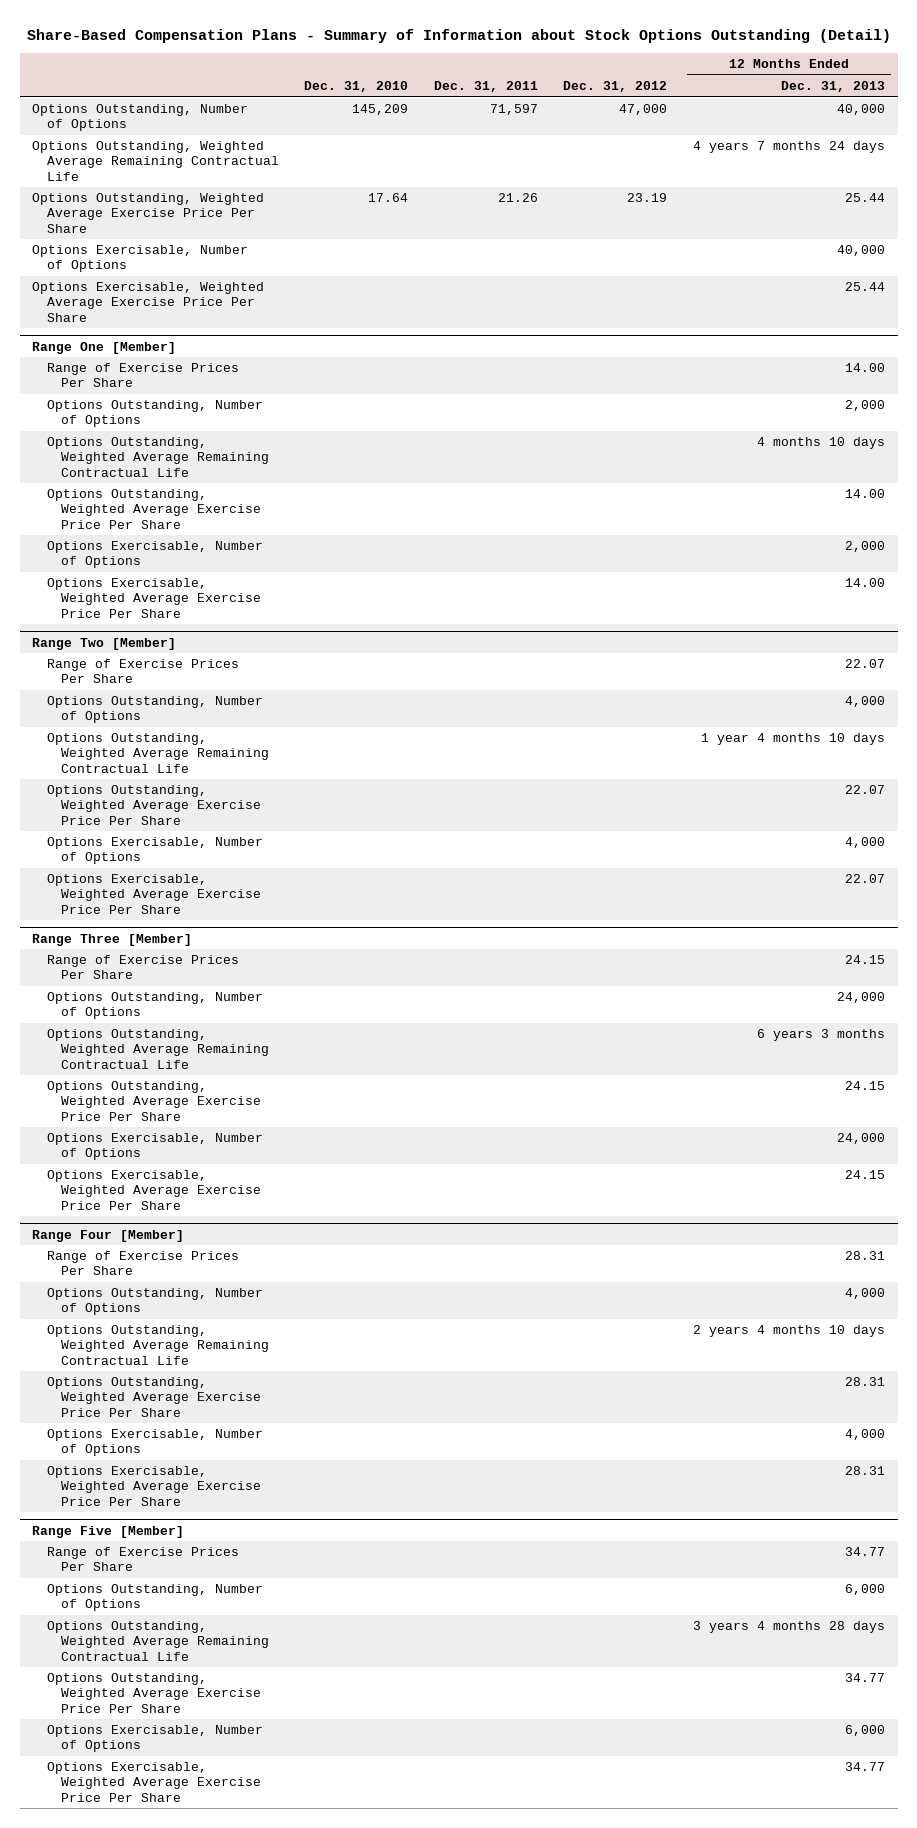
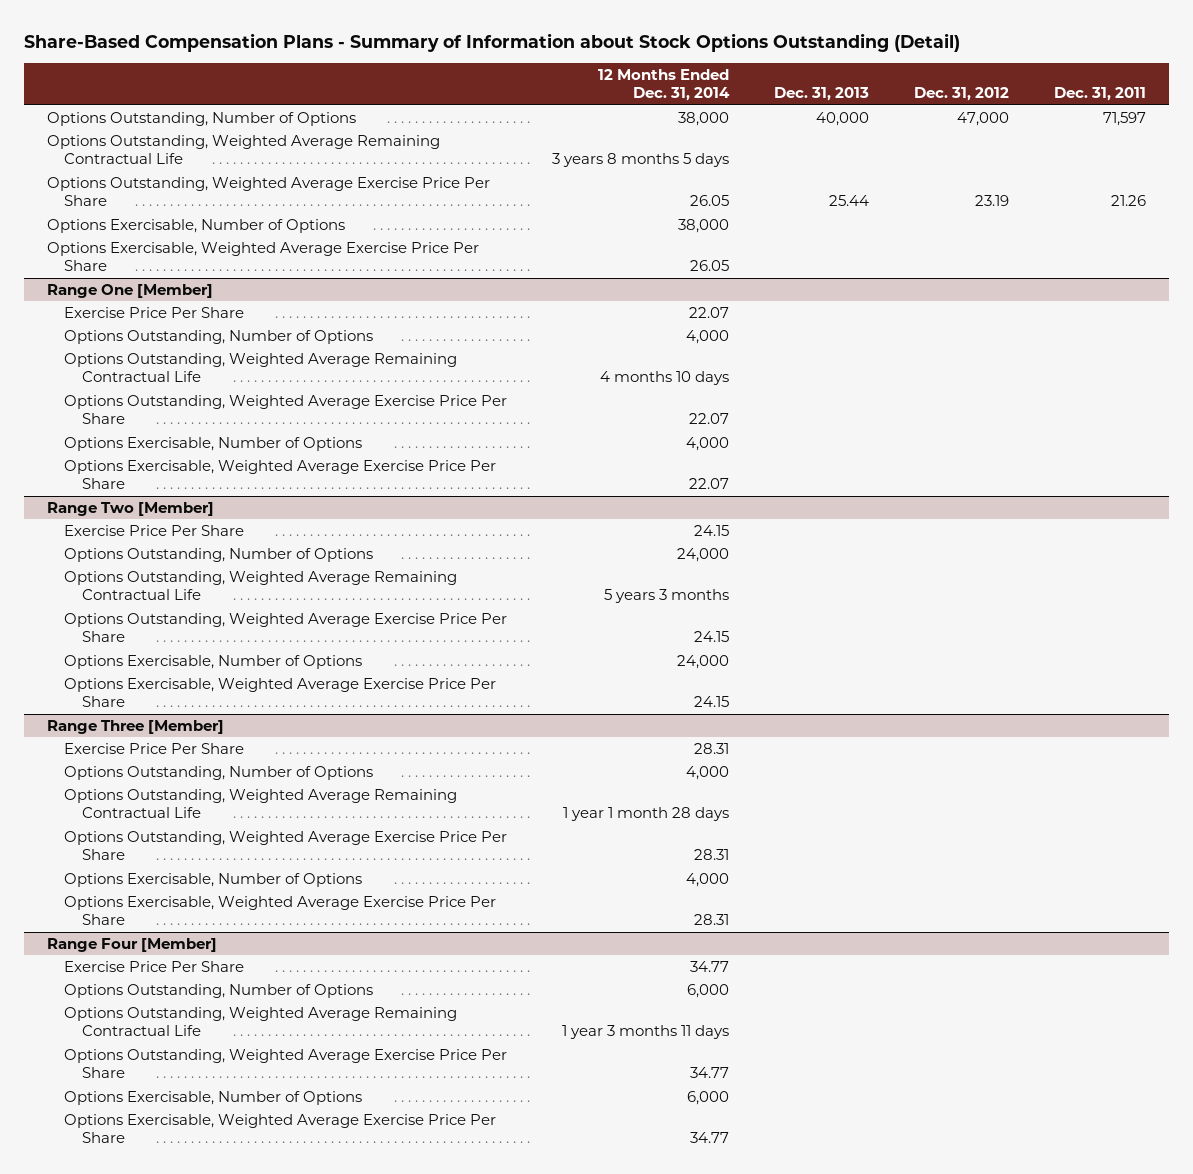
- | Dec. 31, 2010 | Dec. 31, 2011 | Dec. 31, 2012 | 12 Months Ended Dec. 31, 2013
+ | 12 Months Ended Dec. 31, 2014 | Dec. 31, 2013 | Dec. 31, 2012 | Dec. 31, 2011
@ Range One [Member]
- Range of Exercise Prices Per Share | | | | 14.00
+ Exercise Price Per Share | 22.07 | | |
@ Range Two [Member]
- Range of Exercise Prices Per Share | | | | 22.07
+ Exercise Price Per Share | 24.15 | | |
@ Range Three [Member]
- Range of Exercise Prices Per Share | | | | 24.15
+ Exercise Price Per Share | 28.31 | | |
@ Range Four [Member]
- Range of Exercise Prices Per Share | | | | 28.31
+ Exercise Price Per Share | 34.77 | | |
- Range Five [Member]
- Range of Exercise Prices Per Share | | | | 34.77
- Options Outstanding, Number of Options | | | | 6,000
- Options Outstanding, Weighted Average Remaining Contractual Life | | | | 3 years 4 months 28 days
- Options Outstanding, Weighted Average Exercise Price Per Share | | | | 34.77
- Options Exercisable, Number of Options | | | | 6,000
- Options Exercisable, Weighted Average Exercise Price Per Share | | | | 34.77

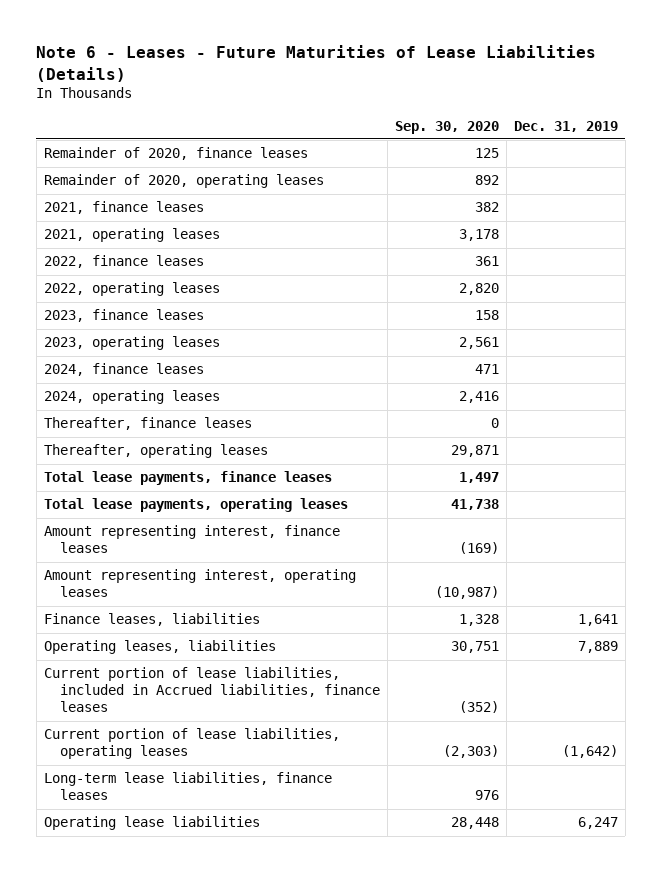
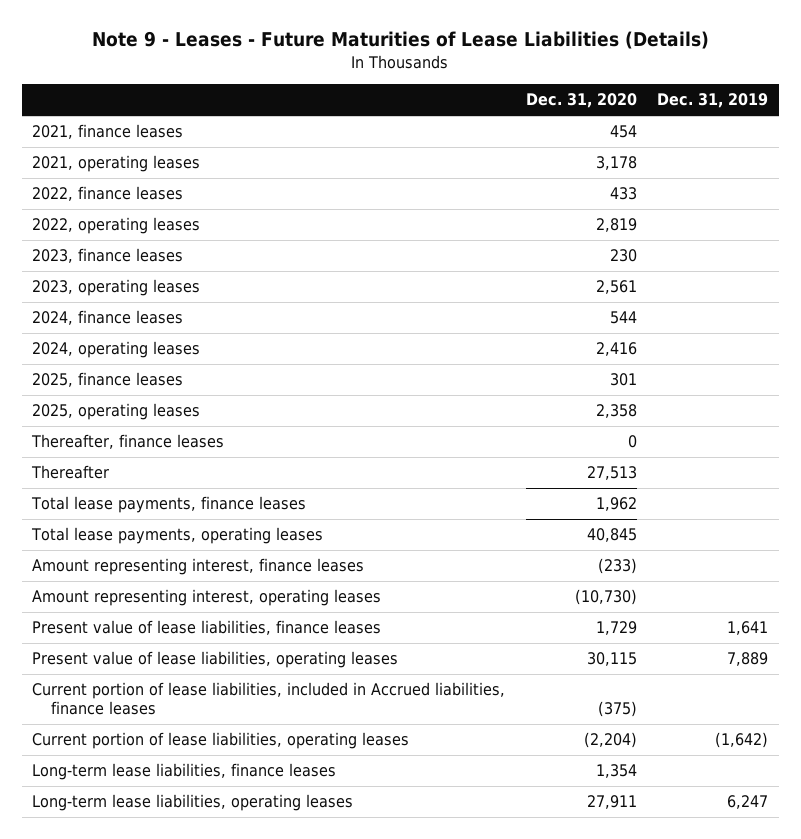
- Note 6 - Leases - Future Maturities of Lease Liabilities (Details)
+ Note 9 - Leases - Future Maturities of Lease Liabilities (Details)
- | Sep. 30, 2020 | Dec. 31, 2019
+ | Dec. 31, 2020 | Dec. 31, 2019
- Remainder of 2020, finance leases | 125 |
- Remainder of 2020, operating leases | 892 |
+ 2025, finance leases | 301 |
+ 2025, operating leases | 2,358 |
- Thereafter, operating leases | 29,871 |
+ Thereafter | 27,513 |
- Finance leases, liabilities | 1,328 | 1,641
- Operating leases, liabilities | 30,751 | 7,889
+ Present value of lease liabilities, finance leases | 1,729 | 1,641
+ Present value of lease liabilities, operating leases | 30,115 | 7,889
- Operating lease liabilities | 28,448 | 6,247
+ Long-term lease liabilities, operating leases | 27,911 | 6,247

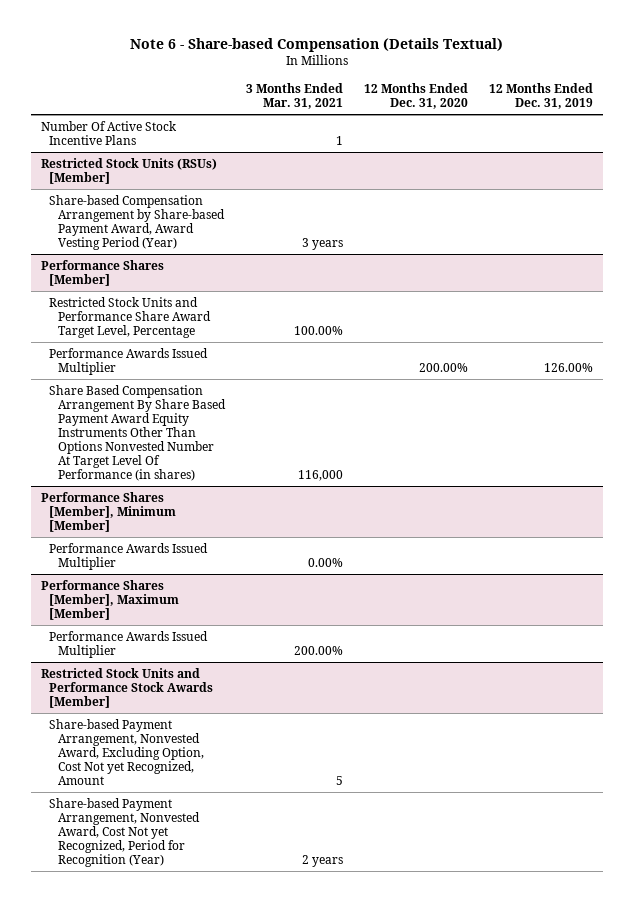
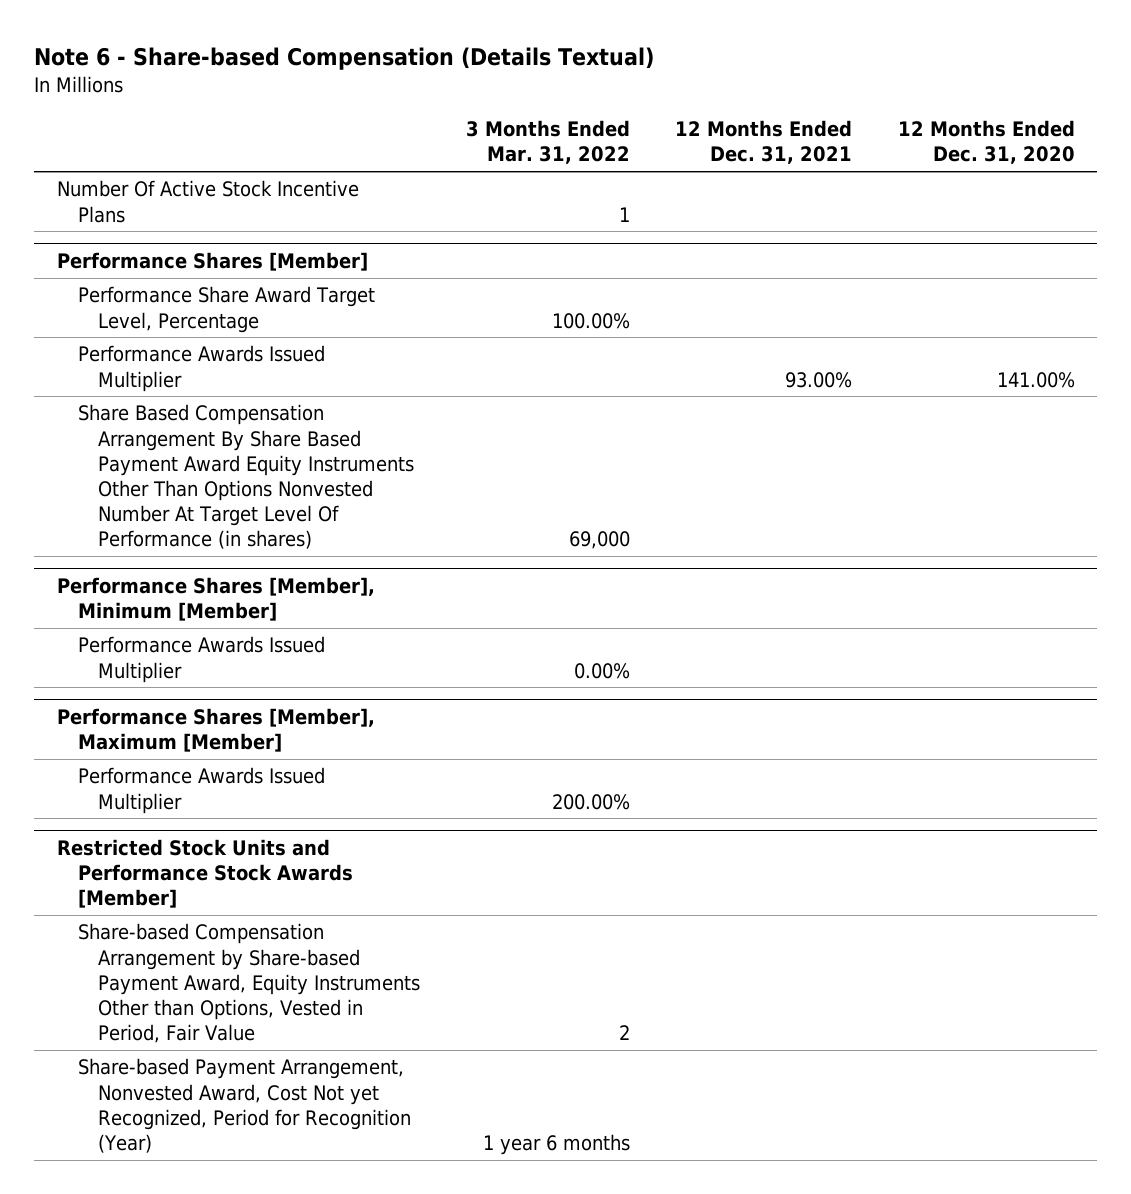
- | 3 Months Ended Mar. 31, 2021 | 12 Months Ended Dec. 31, 2020 | 12 Months Ended Dec. 31, 2019
+ | 3 Months Ended Mar. 31, 2022 | 12 Months Ended Dec. 31, 2021 | 12 Months Ended Dec. 31, 2020
- Restricted Stock Units (RSUs) [Member]
- Share-based Compensation Arrangement by Share-based Payment Award, Award Vesting Period (Year) | 3 years | |
@ Performance Shares [Member]
- Restricted Stock Units and Performance Share Award Target Level, Percentage | 100.00% | |
- Performance Awards Issued Multiplier | | 200.00% | 126.00%
+ Performance Share Award Target Level, Percentage | 100.00% | |
+ Performance Awards Issued Multiplier | | 93.00% | 141.00%
@ Restricted Stock Units and Performance Stock Awards [Member]
- Share-based Payment Arrangement, Nonvested Award, Excluding Option, Cost Not yet Recognized, Amount | 5 | |
+ Share-based Compensation Arrangement by Share-based Payment Award, Equity Instruments Other than Options, Vested in Period, Fair Value | 2 | |

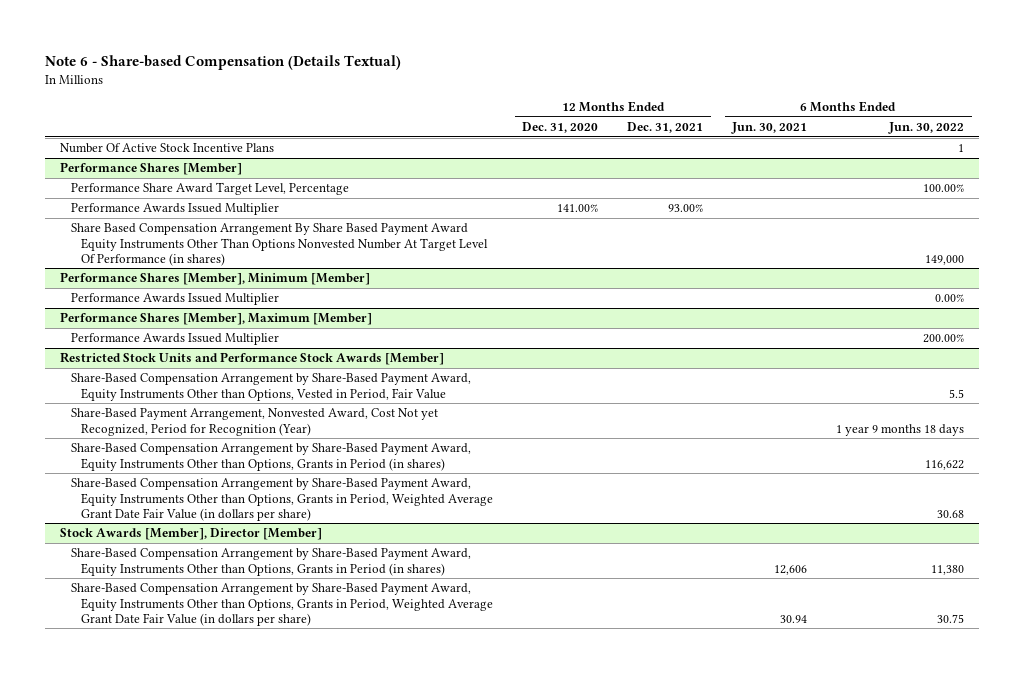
- | 3 Months Ended Mar. 31, 2022 | 12 Months Ended Dec. 31, 2021 | 12 Months Ended Dec. 31, 2020
+ | 12 Months Ended Dec. 31, 2020 | 12 Months Ended Dec. 31, 2021 | 6 Months Ended Jun. 30, 2021 | 6 Months Ended Jun. 30, 2022
@ Restricted Stock Units and Performance Stock Awards [Member]
- Share-based Compensation Arrangement by Share-based Payment Award, Equity Instruments Other than Options, Vested in Period, Fair Value | 2 | |
- Share-based Payment Arrangement, Nonvested Award, Cost Not yet Recognized, Period for Recognition (Year) | 1 year 6 months | |
+ Share-Based Compensation Arrangement by Share-Based Payment Award, Equity Instruments Other than Options, Vested in Period, Fair Value | | | | 5.5
+ Share-Based Payment Arrangement, Nonvested Award, Cost Not yet Recognized, Period for Recognition (Year) | | | | 1 year 9 months 18 days
+ Share-Based Compensation Arrangement by Share-Based Payment Award, Equity Instruments Other than Options, Grants in Period (in shares) | | | | 116,622
+ Share-Based Compensation Arrangement by Share-Based Payment Award, Equity Instruments Other than Options, Grants in Period, Weighted Average Grant Date Fair Value (in dollars per share) | | | | 30.68
+ Stock Awards [Member], Director [Member]
+ Share-Based Compensation Arrangement by Share-Based Payment Award, Equity Instruments Other than Options, Grants in Period (in shares) | | | 12,606 | 11,380
+ Share-Based Compensation Arrangement by Share-Based Payment Award, Equity Instruments Other than Options, Grants in Period, Weighted Average Grant Date Fair Value (in dollars per share) | | | 30.94 | 30.75

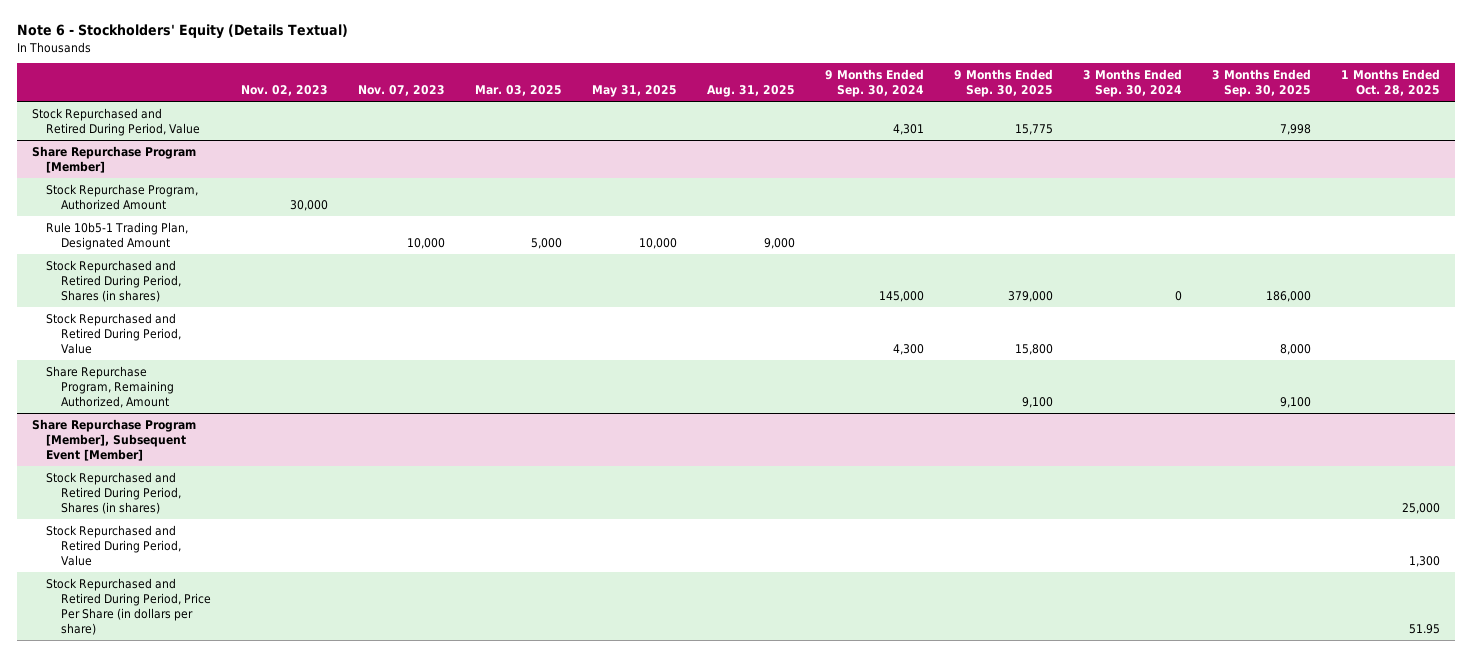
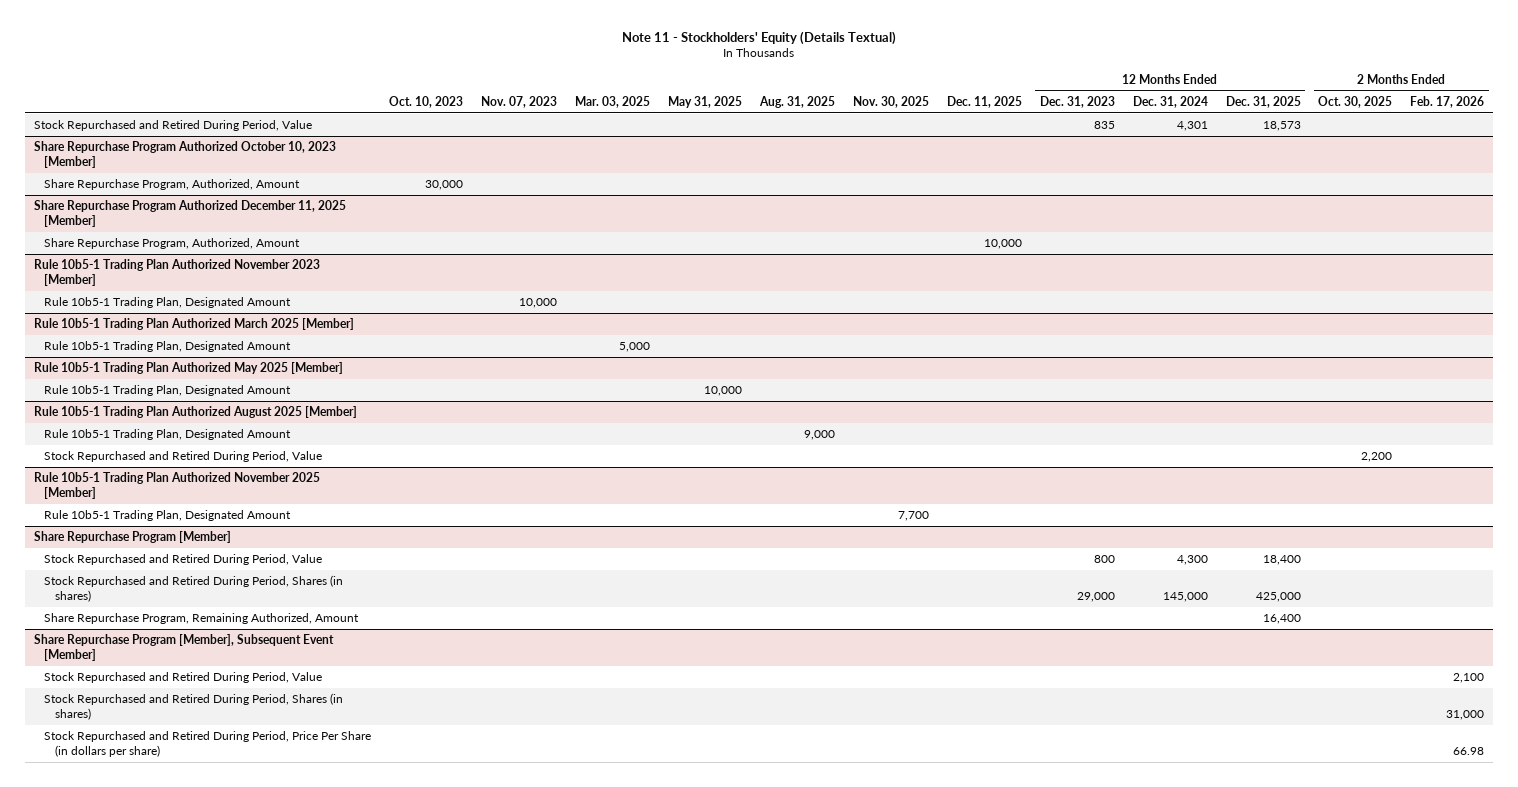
- Note 6 - Stockholders' Equity (Details Textual)
+ Note 11 - Stockholders' Equity (Details Textual)
- | Nov. 02, 2023 | Nov. 07, 2023 | Mar. 03, 2025 | May 31, 2025 | Aug. 31, 2025 | 9 Months Ended Sep. 30, 2024 | 9 Months Ended Sep. 30, 2025 | 3 Months Ended Sep. 30, 2024 | 3 Months Ended Sep. 30, 2025 | 1 Months Ended Oct. 28, 2025
+ | Oct. 10, 2023 | Nov. 07, 2023 | Mar. 03, 2025 | May 31, 2025 | Aug. 31, 2025 | Nov. 30, 2025 | Dec. 11, 2025 | 12 Months Ended Dec. 31, 2023 | 12 Months Ended Dec. 31, 2024 | 12 Months Ended Dec. 31, 2025 | 2 Months Ended Oct. 30, 2025 | 2 Months Ended Feb. 17, 2026
+ Share Repurchase Program Authorized October 10, 2023 [Member]
+ Share Repurchase Program, Authorized, Amount | 30,000 | | | | | | | | | | |
+ Share Repurchase Program Authorized December 11, 2025 [Member]
+ Share Repurchase Program, Authorized, Amount | | | | | | | 10,000 | | | | |
+ Rule 10b5-1 Trading Plan Authorized November 2023 [Member]
+ Rule 10b5-1 Trading Plan, Designated Amount | | 10,000 | | | | | | | | | |
+ Rule 10b5-1 Trading Plan Authorized March 2025 [Member]
+ Rule 10b5-1 Trading Plan, Designated Amount | | | 5,000 | | | | | | | | |
+ Rule 10b5-1 Trading Plan Authorized May 2025 [Member]
+ Rule 10b5-1 Trading Plan, Designated Amount | | | | 10,000 | | | | | | | |
+ Rule 10b5-1 Trading Plan Authorized August 2025 [Member]
+ Rule 10b5-1 Trading Plan, Designated Amount | | | | | 9,000 | | | | | | |
+ Stock Repurchased and Retired During Period, Value | | | | | | | | | | | 2,200 |
+ Rule 10b5-1 Trading Plan Authorized November 2025 [Member]
+ Rule 10b5-1 Trading Plan, Designated Amount | | | | | | 7,700 | | | | | |
@ Share Repurchase Program [Member]
- Stock Repurchase Program, Authorized Amount | 30,000 | | | | | | | | |
- Rule 10b5-1 Trading Plan, Designated Amount | | 10,000 | 5,000 | 10,000 | 9,000 | | | | |
moved down: Stock Repurchased and Retired During Period, Shares (in shares) | | | | | | | | 29,000 | 145,000 | 425,000 | |
@ Share Repurchase Program [Member], Subsequent Event [Member]
moved down: Stock Repurchased and Retired During Period, Shares (in shares) | | | | | | | | | | | | 31,000

